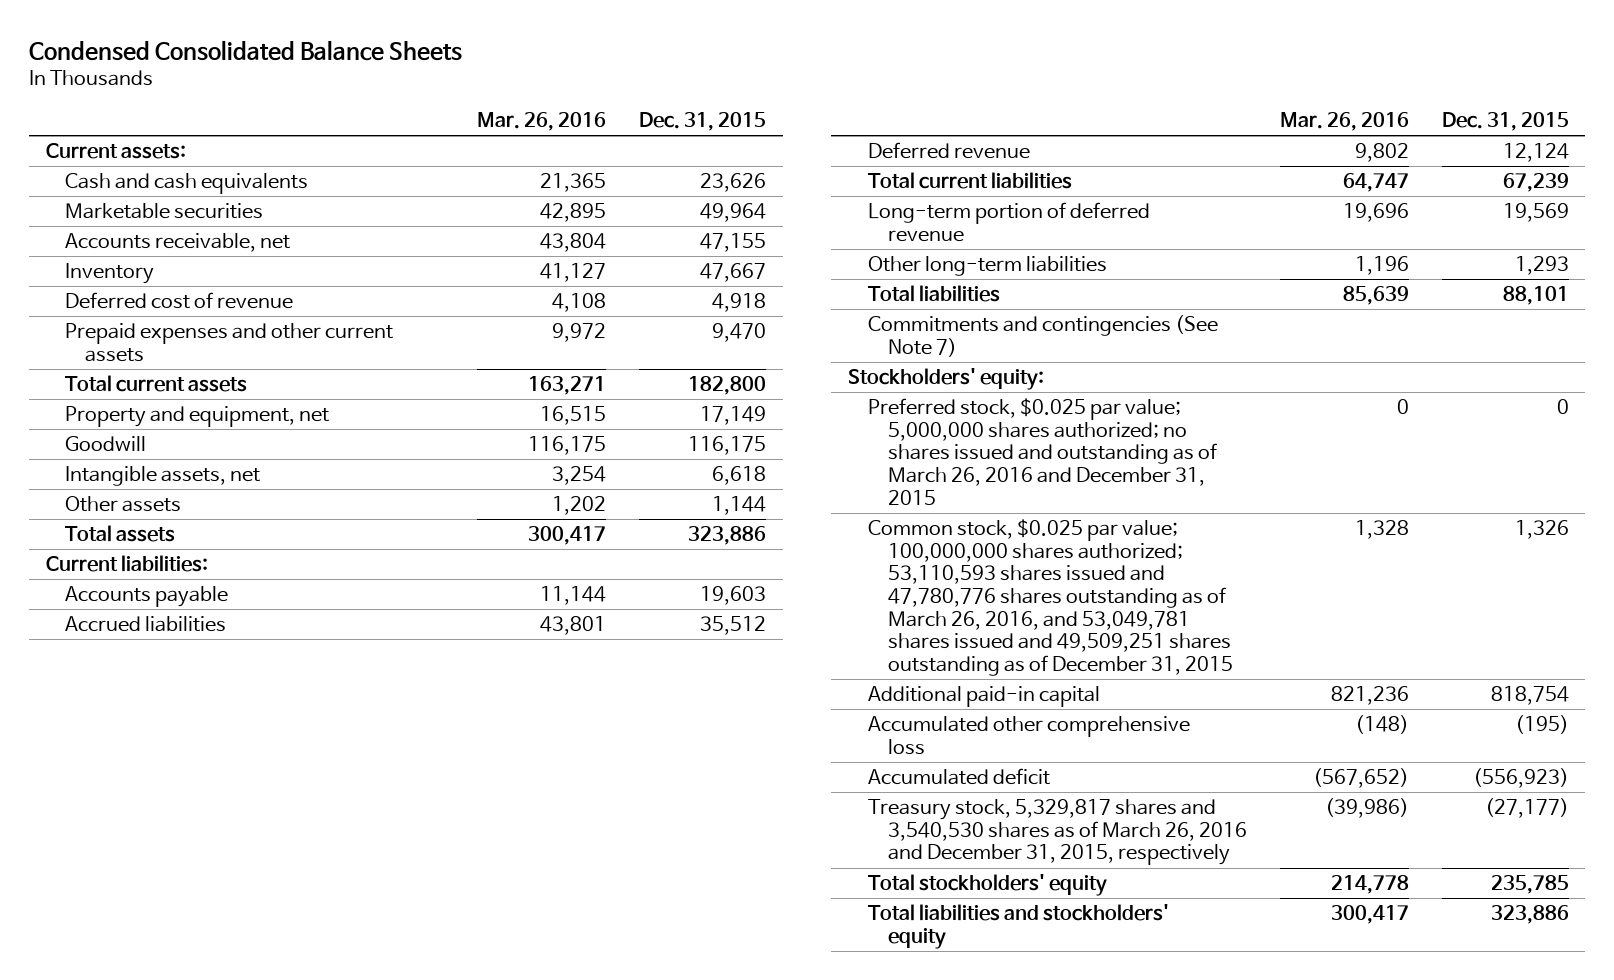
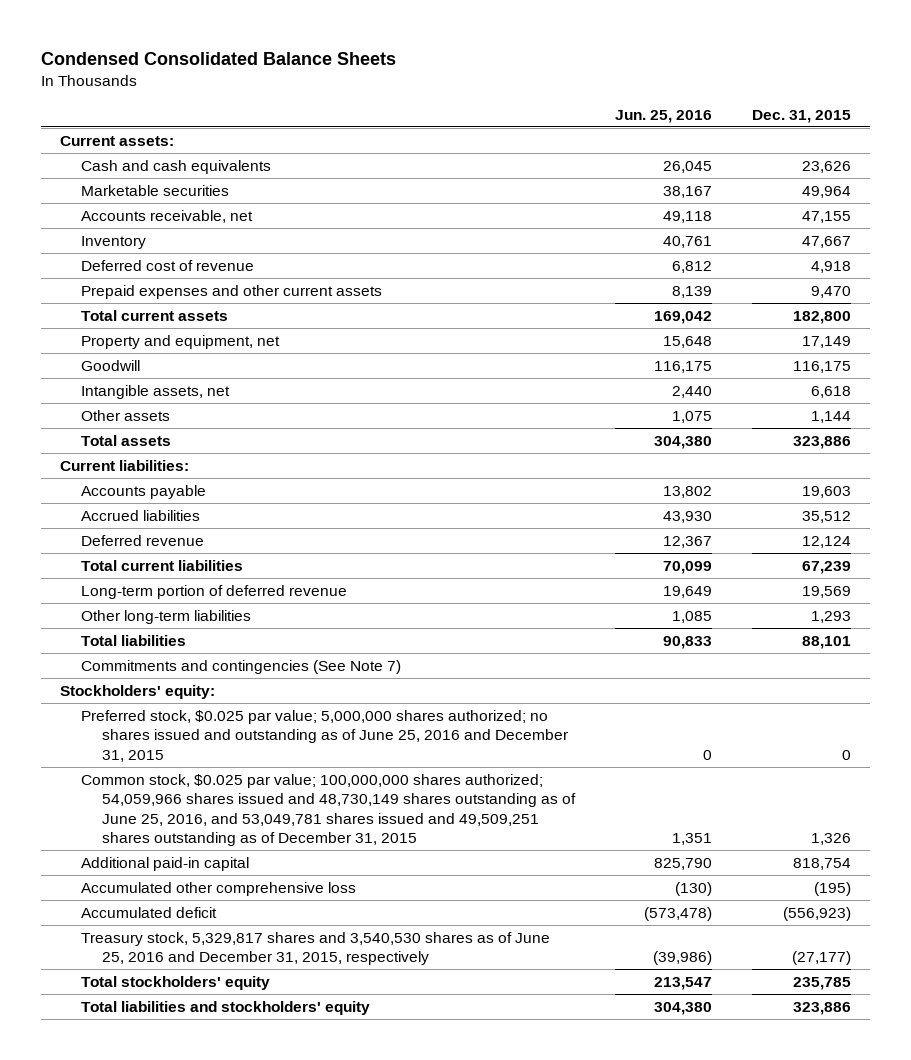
- | Mar. 26, 2016 | Dec. 31, 2015
+ | Jun. 25, 2016 | Dec. 31, 2015
- Preferred stock, $0.025 par value; 5,000,000 shares authorized; no shares issued and outstanding as of March 26, 2016 and December 31, 2015 | 0 | 0
- Common stock, $0.025 par value; 100,000,000 shares authorized; 53,110,593 shares issued and 47,780,776 shares outstanding as of March 26, 2016, and 53,049,781 shares issued and 49,509,251 shares outstanding as of December 31, 2015 | 1,328 | 1,326
+ Preferred stock, $0.025 par value; 5,000,000 shares authorized; no shares issued and outstanding as of June 25, 2016 and December 31, 2015 | 0 | 0
+ Common stock, $0.025 par value; 100,000,000 shares authorized; 54,059,966 shares issued and 48,730,149 shares outstanding as of June 25, 2016, and 53,049,781 shares issued and 49,509,251 shares outstanding as of December 31, 2015 | 1,351 | 1,326
- Treasury stock, 5,329,817 shares and 3,540,530 shares as of March 26, 2016 and December 31, 2015, respectively | (39,986) | (27,177)
+ Treasury stock, 5,329,817 shares and 3,540,530 shares as of June 25, 2016 and December 31, 2015, respectively | (39,986) | (27,177)

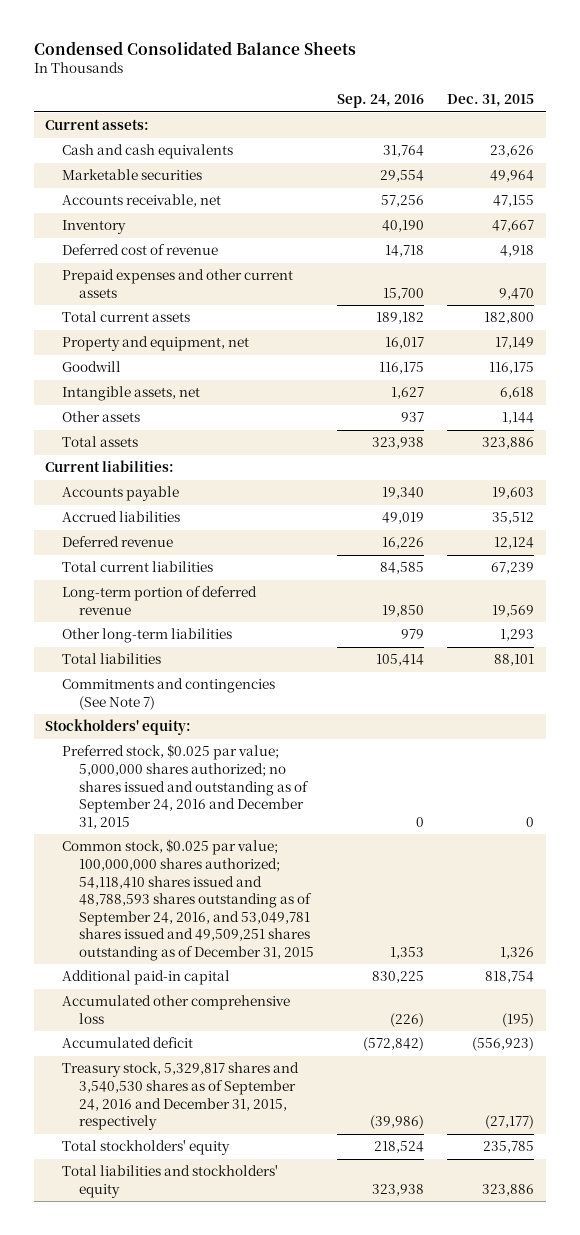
- | Jun. 25, 2016 | Dec. 31, 2015
+ | Sep. 24, 2016 | Dec. 31, 2015
- Preferred stock, $0.025 par value; 5,000,000 shares authorized; no shares issued and outstanding as of June 25, 2016 and December 31, 2015 | 0 | 0
- Common stock, $0.025 par value; 100,000,000 shares authorized; 54,059,966 shares issued and 48,730,149 shares outstanding as of June 25, 2016, and 53,049,781 shares issued and 49,509,251 shares outstanding as of December 31, 2015 | 1,351 | 1,326
+ Preferred stock, $0.025 par value; 5,000,000 shares authorized; no shares issued and outstanding as of September 24, 2016 and December 31, 2015 | 0 | 0
+ Common stock, $0.025 par value; 100,000,000 shares authorized; 54,118,410 shares issued and 48,788,593 shares outstanding as of September 24, 2016, and 53,049,781 shares issued and 49,509,251 shares outstanding as of December 31, 2015 | 1,353 | 1,326
- Treasury stock, 5,329,817 shares and 3,540,530 shares as of June 25, 2016 and December 31, 2015, respectively | (39,986) | (27,177)
+ Treasury stock, 5,329,817 shares and 3,540,530 shares as of September 24, 2016 and December 31, 2015, respectively | (39,986) | (27,177)

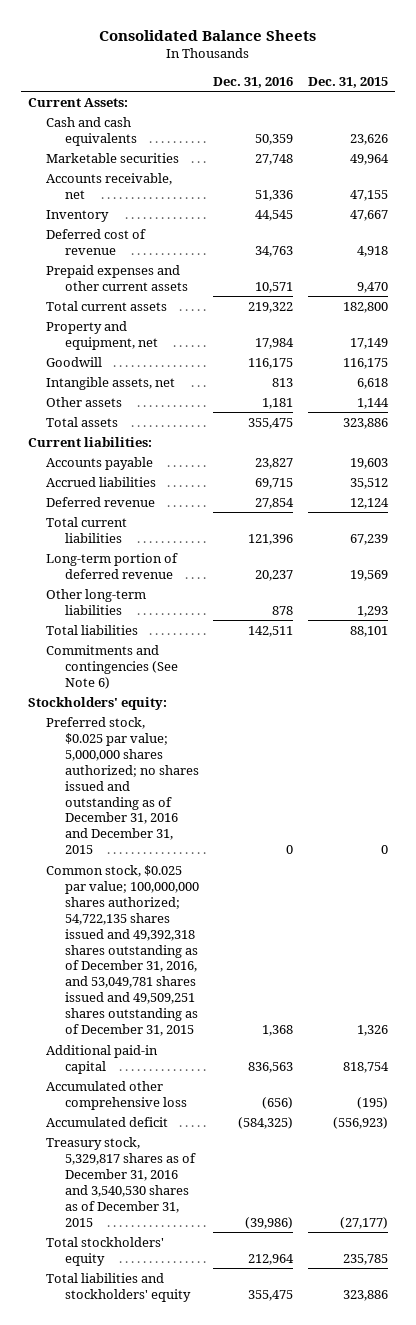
- Condensed Consolidated Balance Sheets
+ Consolidated Balance Sheets
- | Sep. 24, 2016 | Dec. 31, 2015
+ | Dec. 31, 2016 | Dec. 31, 2015
- Current assets:
+ Current Assets:
- Commitments and contingencies (See Note 7)
+ Commitments and contingencies (See Note 6)
- Preferred stock, $0.025 par value; 5,000,000 shares authorized; no shares issued and outstanding as of September 24, 2016 and December 31, 2015 | 0 | 0
- Common stock, $0.025 par value; 100,000,000 shares authorized; 54,118,410 shares issued and 48,788,593 shares outstanding as of September 24, 2016, and 53,049,781 shares issued and 49,509,251 shares outstanding as of December 31, 2015 | 1,353 | 1,326
+ Preferred stock, $0.025 par value; 5,000,000 shares authorized; no shares issued and outstanding as of December 31, 2016 and December 31, 2015 | 0 | 0
+ Common stock, $0.025 par value; 100,000,000 shares authorized; 54,722,135 shares issued and 49,392,318 shares outstanding as of December 31, 2016, and 53,049,781 shares issued and 49,509,251 shares outstanding as of December 31, 2015 | 1,368 | 1,326
- Treasury stock, 5,329,817 shares and 3,540,530 shares as of September 24, 2016 and December 31, 2015, respectively | (39,986) | (27,177)
+ Treasury stock, 5,329,817 shares as of December 31, 2016 and 3,540,530 shares as of December 31, 2015 | (39,986) | (27,177)

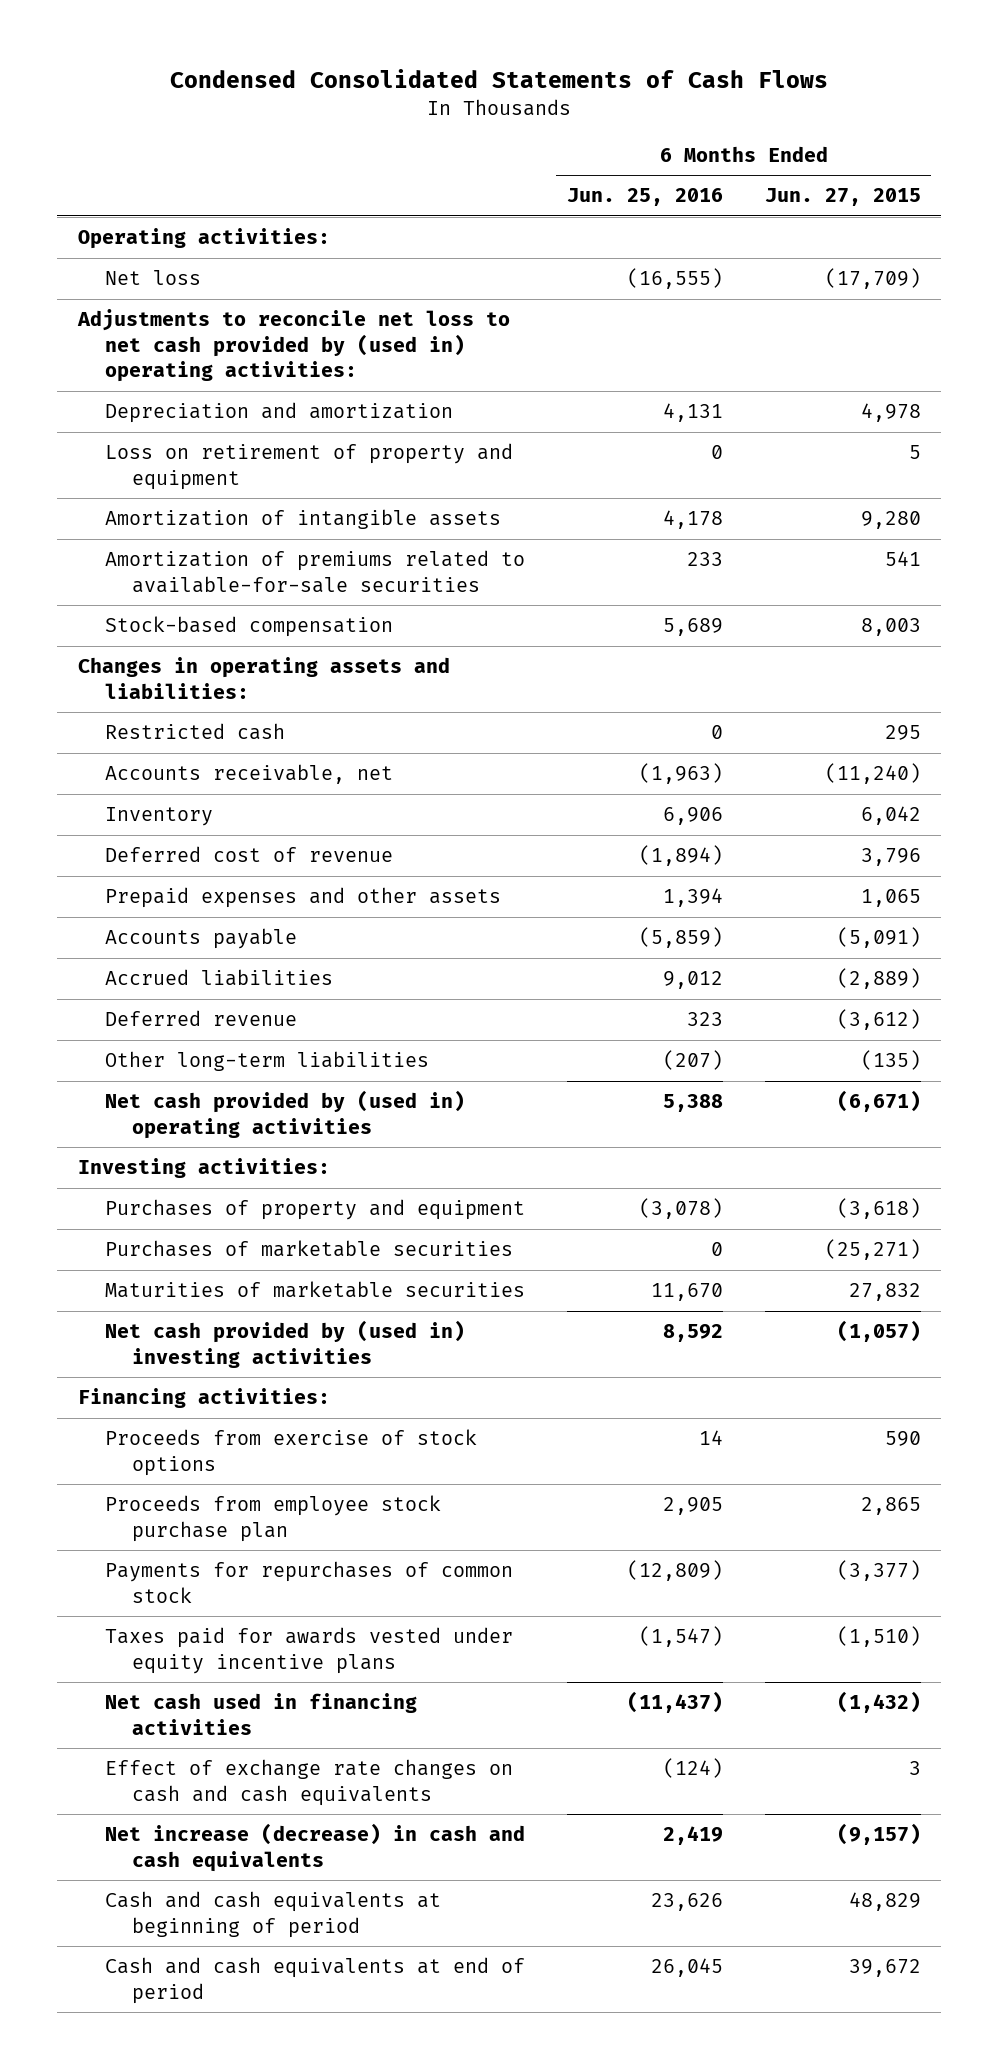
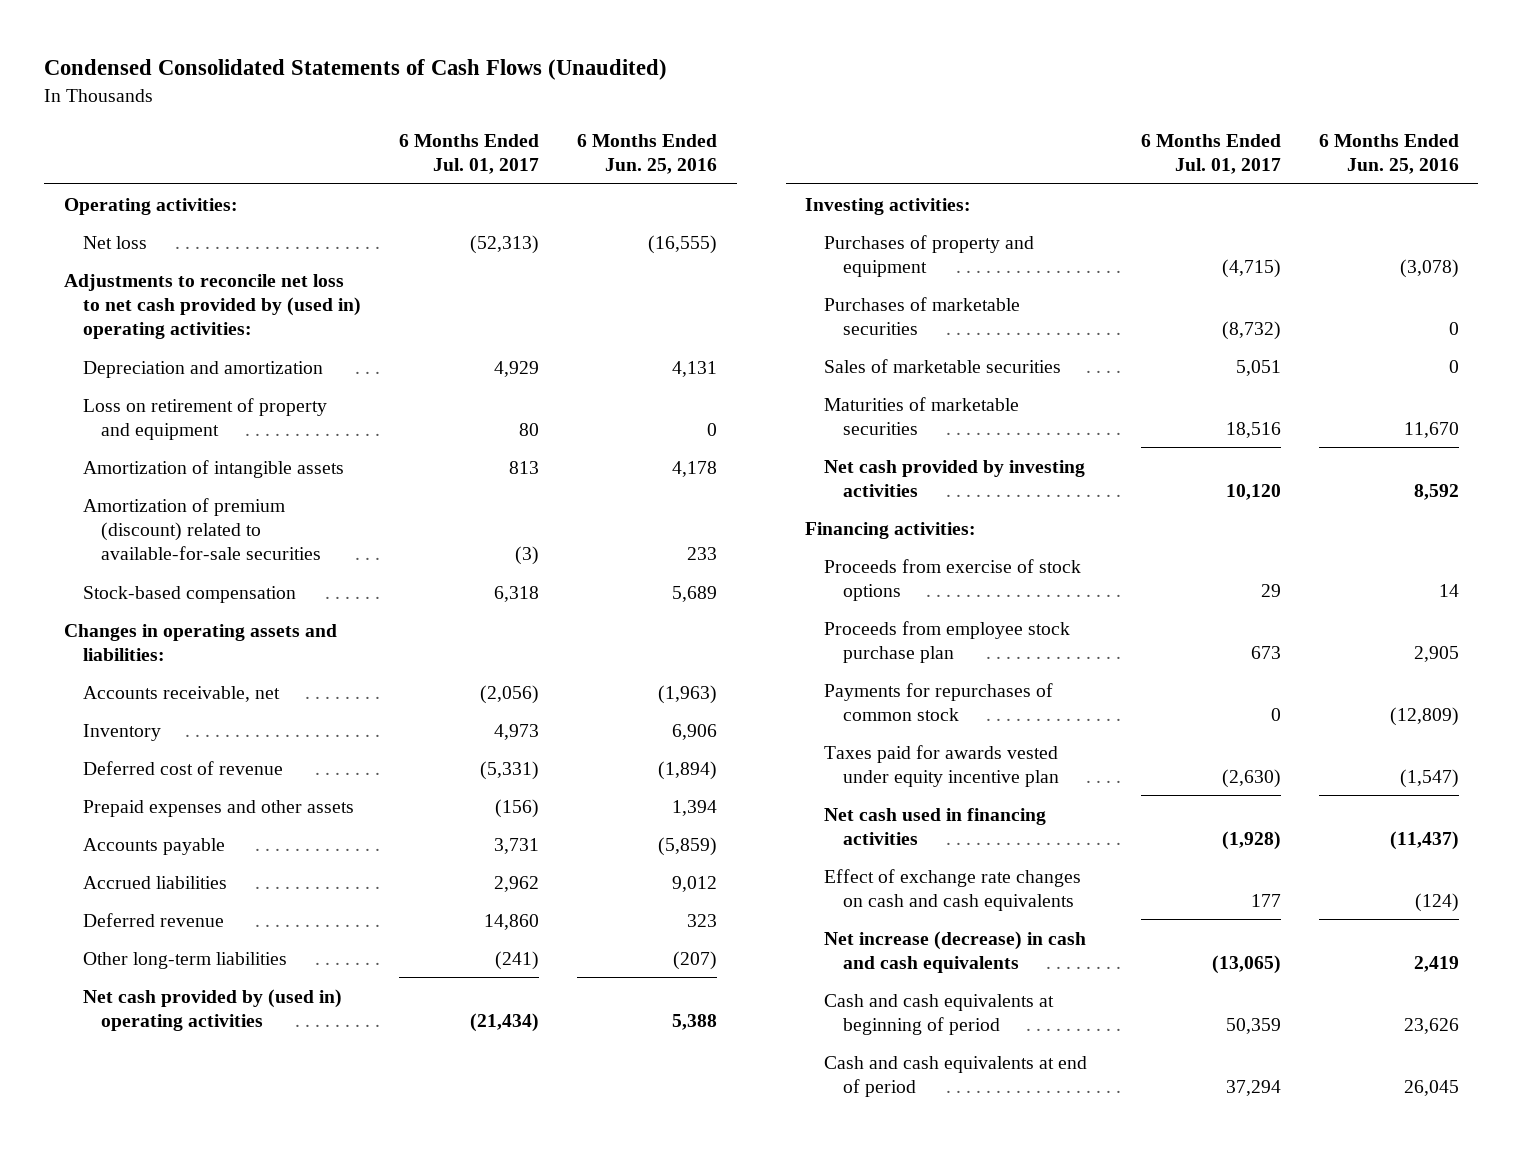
- Condensed Consolidated Statements of Cash Flows
+ Condensed Consolidated Statements of Cash Flows (Unaudited)
- | 6 Months Ended Jun. 25, 2016 | 6 Months Ended Jun. 27, 2015
+ | 6 Months Ended Jul. 01, 2017 | 6 Months Ended Jun. 25, 2016
- Amortization of premiums related to available-for-sale securities | 233 | 541
+ Amortization of premium (discount) related to available-for-sale securities | (3) | 233
- Restricted cash | 0 | 295
+ Sales of marketable securities | 5,051 | 0
- Net cash provided by (used in) investing activities | 8,592 | (1,057)
+ Net cash provided by investing activities | 10,120 | 8,592
- Taxes paid for awards vested under equity incentive plans | (1,547) | (1,510)
+ Taxes paid for awards vested under equity incentive plan | (2,630) | (1,547)

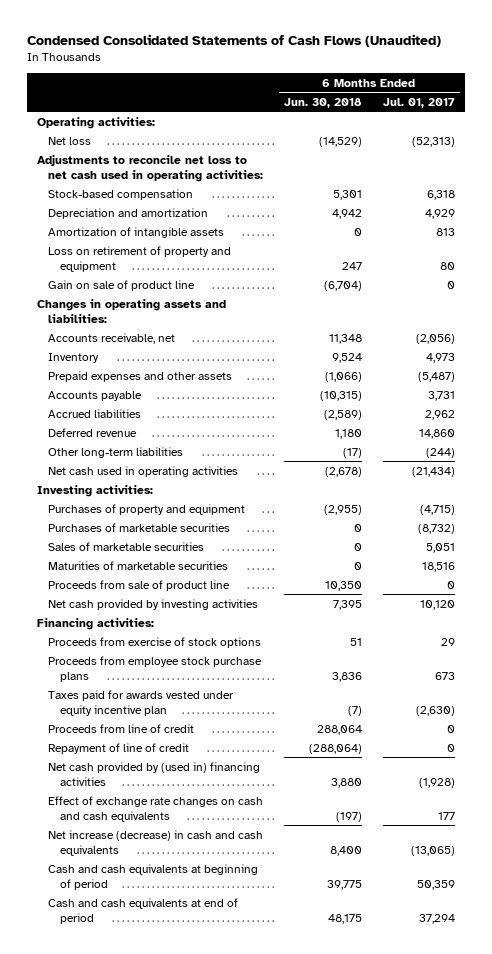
- | 6 Months Ended Jul. 01, 2017 | 6 Months Ended Jun. 25, 2016
+ | 6 Months Ended Jun. 30, 2018 | 6 Months Ended Jul. 01, 2017
- Adjustments to reconcile net loss to net cash provided by (used in) operating activities:
+ Adjustments to reconcile net loss to net cash used in operating activities:
moved up: Stock-based compensation | 5,301 | 6,318
- Amortization of premium (discount) related to available-for-sale securities | (3) | 233
moved down: Loss on retirement of property and equipment | 247 | 80
+ Gain on sale of product line | (6,704) | 0
- Deferred cost of revenue | (5,331) | (1,894)
- Prepaid expenses and other assets | (156) | 1,394
+ Prepaid expenses and other assets | (1,066) | (5,487)
- Other long-term liabilities | (241) | (207)
- Net cash provided by (used in) operating activities | (21,434) | 5,388
+ Other long-term liabilities | (17) | (244)
+ Net cash used in operating activities | (2,678) | (21,434)
+ Proceeds from sale of product line | 10,350 | 0
- Proceeds from employee stock purchase plan | 673 | 2,905
- Payments for repurchases of common stock | 0 | (12,809)
+ Proceeds from employee stock purchase plans | 3,836 | 673
- Net cash used in financing activities | (1,928) | (11,437)
+ Proceeds from line of credit | 288,064 | 0
+ Repayment of line of credit | (288,064) | 0
+ Net cash provided by (used in) financing activities | 3,880 | (1,928)

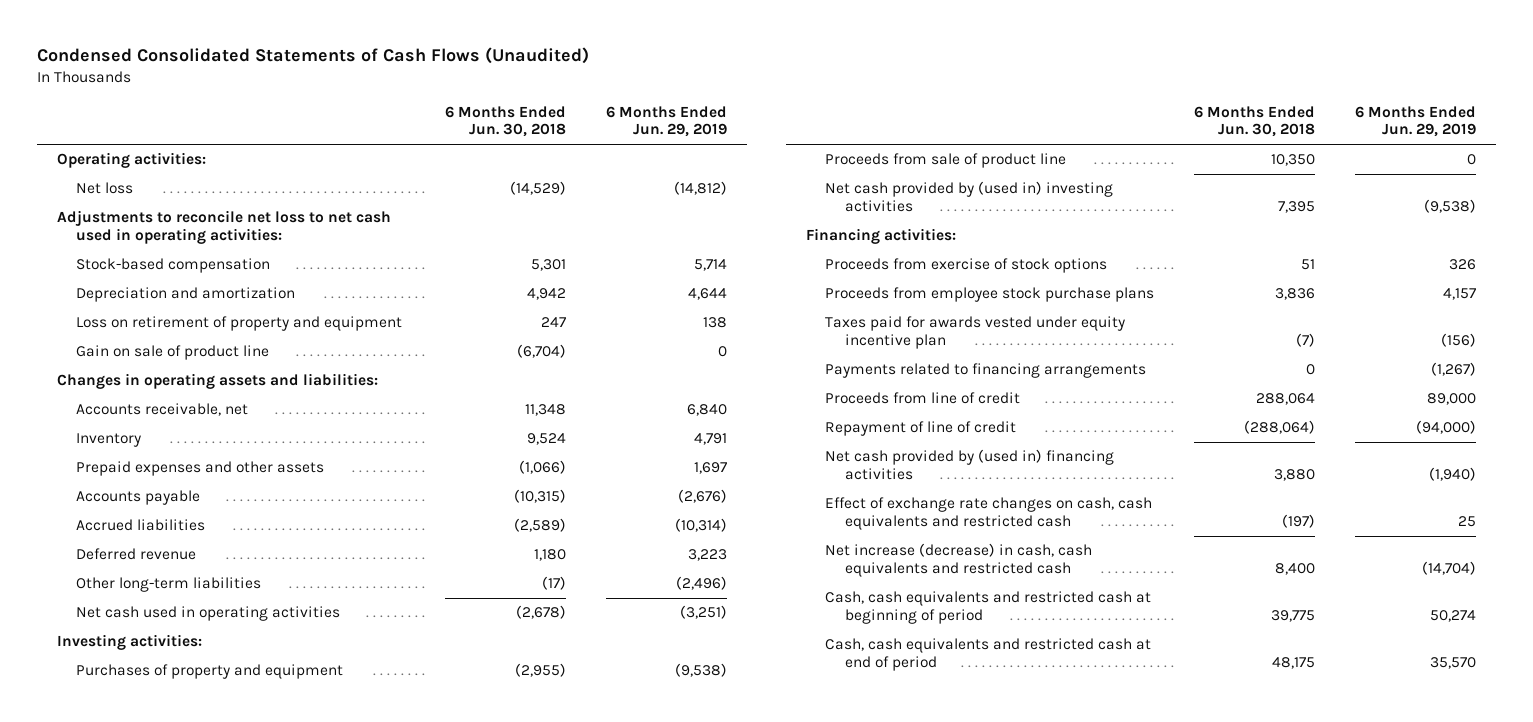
- | 6 Months Ended Jun. 30, 2018 | 6 Months Ended Jul. 01, 2017
+ | 6 Months Ended Jun. 30, 2018 | 6 Months Ended Jun. 29, 2019
- Amortization of intangible assets | 0 | 813
- Purchases of marketable securities | 0 | (8,732)
- Sales of marketable securities | 0 | 5,051
- Maturities of marketable securities | 0 | 18,516
- Net cash provided by investing activities | 7,395 | 10,120
+ Net cash provided by (used in) investing activities | 7,395 | (9,538)
+ Payments related to financing arrangements | 0 | (1,267)
- Effect of exchange rate changes on cash and cash equivalents | (197) | 177
- Net increase (decrease) in cash and cash equivalents | 8,400 | (13,065)
- Cash and cash equivalents at beginning of period | 39,775 | 50,359
- Cash and cash equivalents at end of period | 48,175 | 37,294
+ Effect of exchange rate changes on cash, cash equivalents and restricted cash | (197) | 25
+ Net increase (decrease) in cash, cash equivalents and restricted cash | 8,400 | (14,704)
+ Cash, cash equivalents and restricted cash at beginning of period | 39,775 | 50,274
+ Cash, cash equivalents and restricted cash at end of period | 48,175 | 35,570

